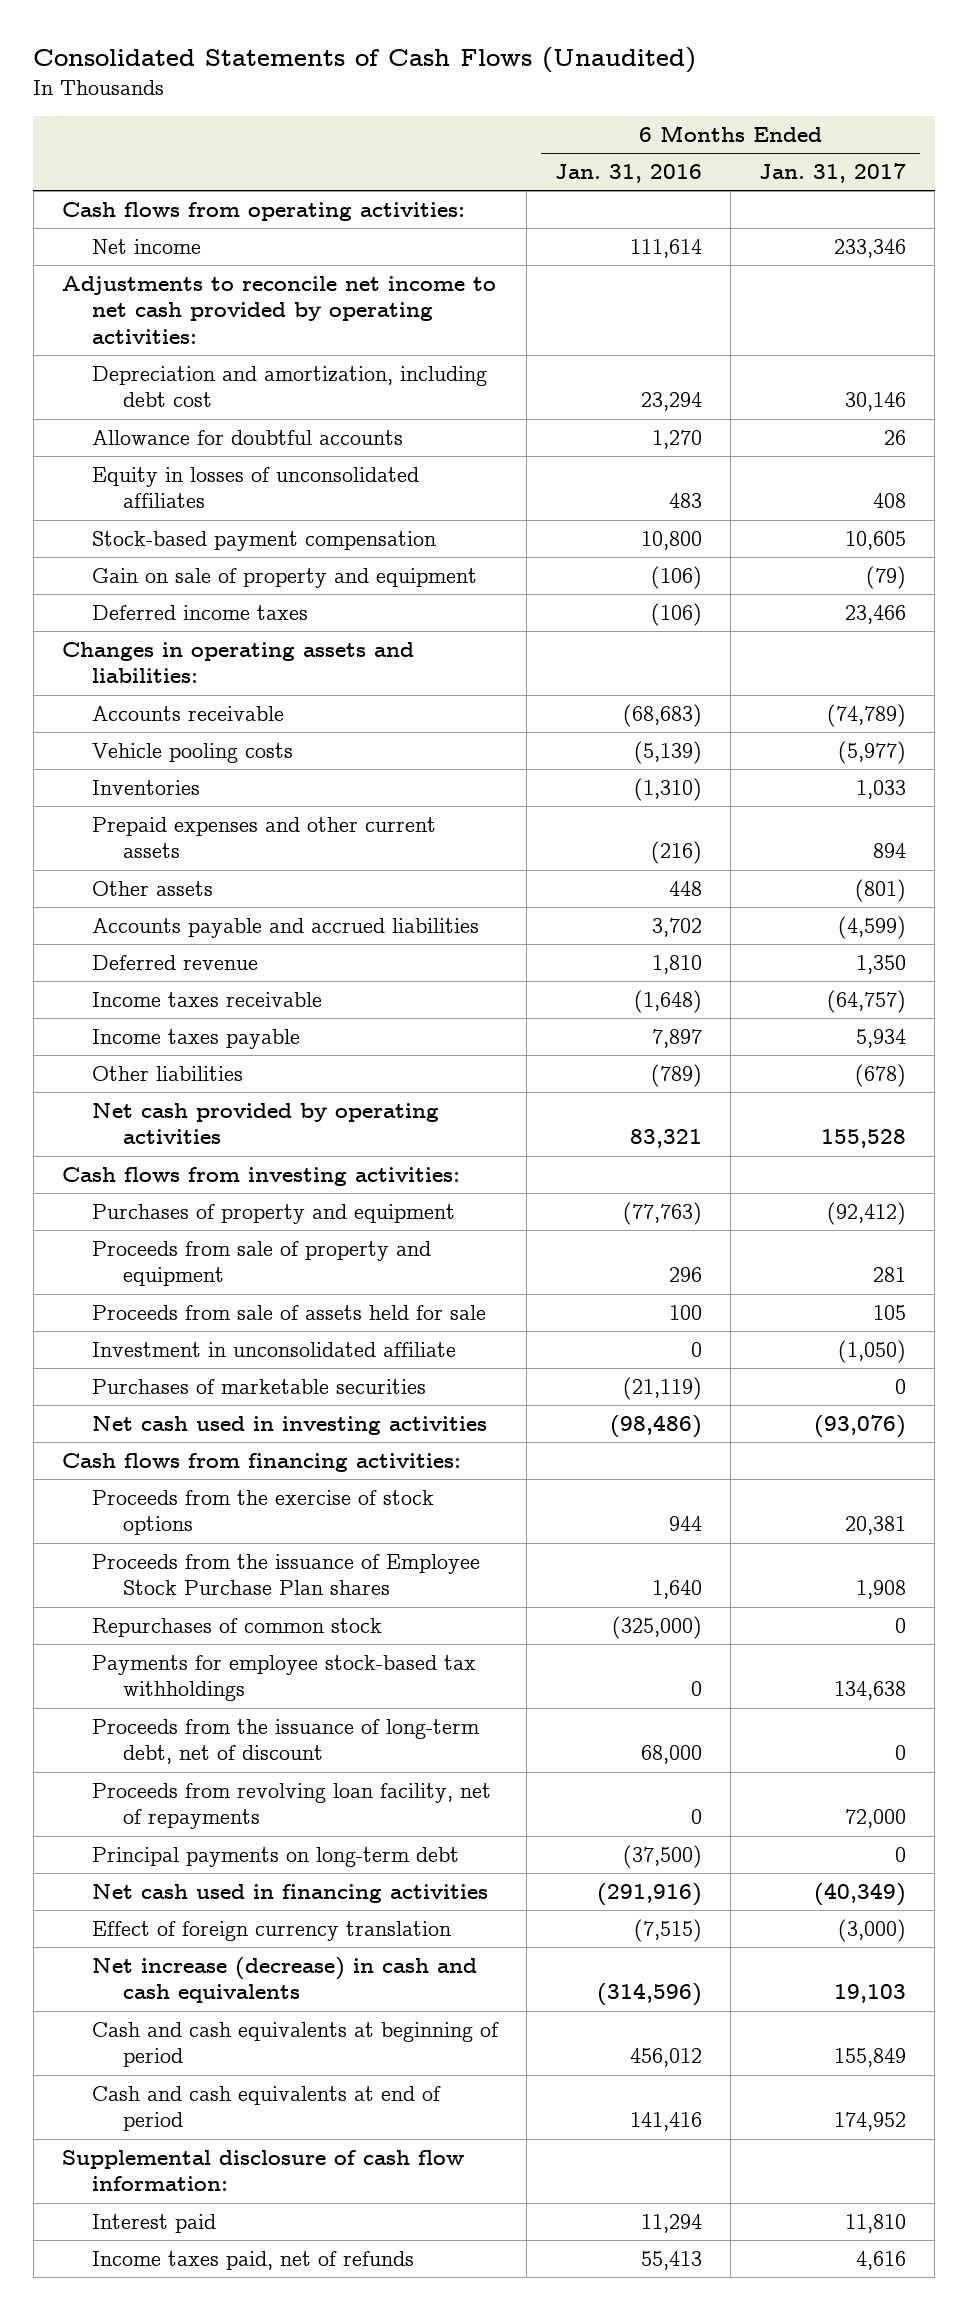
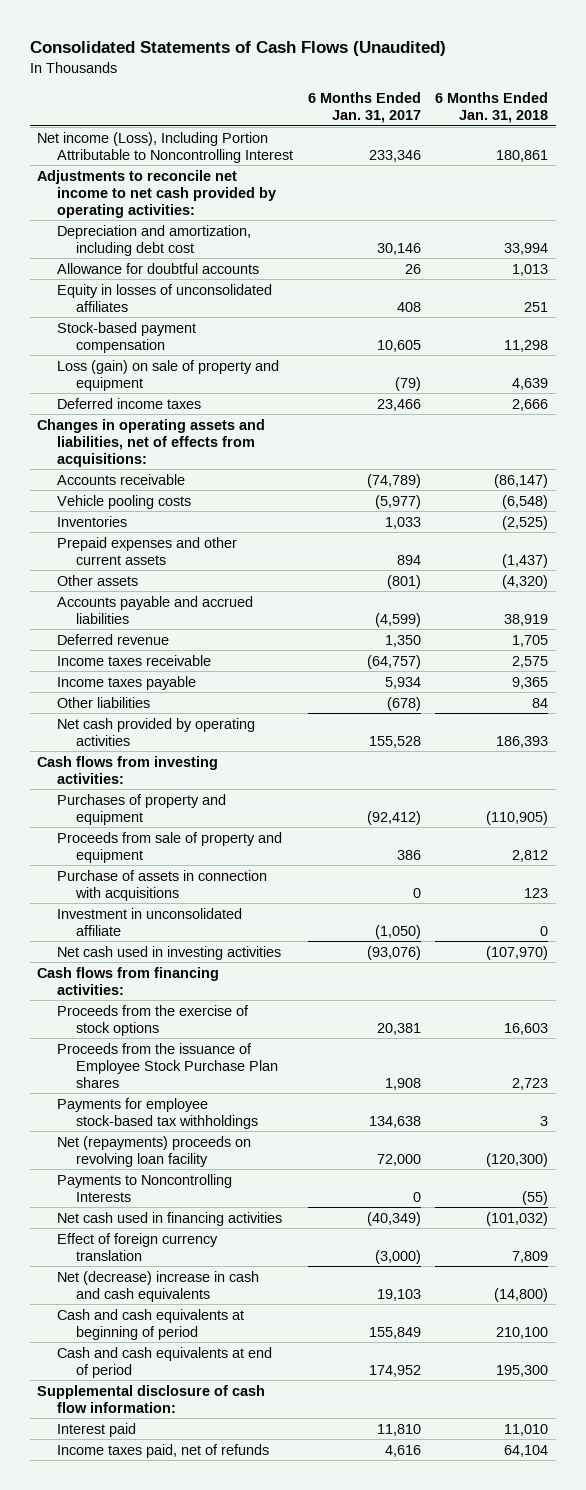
- | 6 Months Ended Jan. 31, 2016 | 6 Months Ended Jan. 31, 2017
+ | 6 Months Ended Jan. 31, 2017 | 6 Months Ended Jan. 31, 2018
- Cash flows from operating activities:
- Net income | 111,614 | 233,346
+ Net income (Loss), Including Portion Attributable to Noncontrolling Interest | 233,346 | 180,861
- Gain on sale of property and equipment | (106) | (79)
+ Loss (gain) on sale of property and equipment | (79) | 4,639
- Changes in operating assets and liabilities:
+ Changes in operating assets and liabilities, net of effects from acquisitions:
- Proceeds from sale of property and equipment | 296 | 281
- Proceeds from sale of assets held for sale | 100 | 105
+ Proceeds from sale of property and equipment | 386 | 2,812
+ Purchase of assets in connection with acquisitions | 0 | 123
- Purchases of marketable securities | (21,119) | 0
- Repurchases of common stock | (325,000) | 0
- Proceeds from the issuance of long-term debt, net of discount | 68,000 | 0
- Proceeds from revolving loan facility, net of repayments | 0 | 72,000
- Principal payments on long-term debt | (37,500) | 0
+ Net (repayments) proceeds on revolving loan facility | 72,000 | (120,300)
+ Payments to Noncontrolling Interests | 0 | (55)
- Net increase (decrease) in cash and cash equivalents | (314,596) | 19,103
+ Net (decrease) increase in cash and cash equivalents | 19,103 | (14,800)

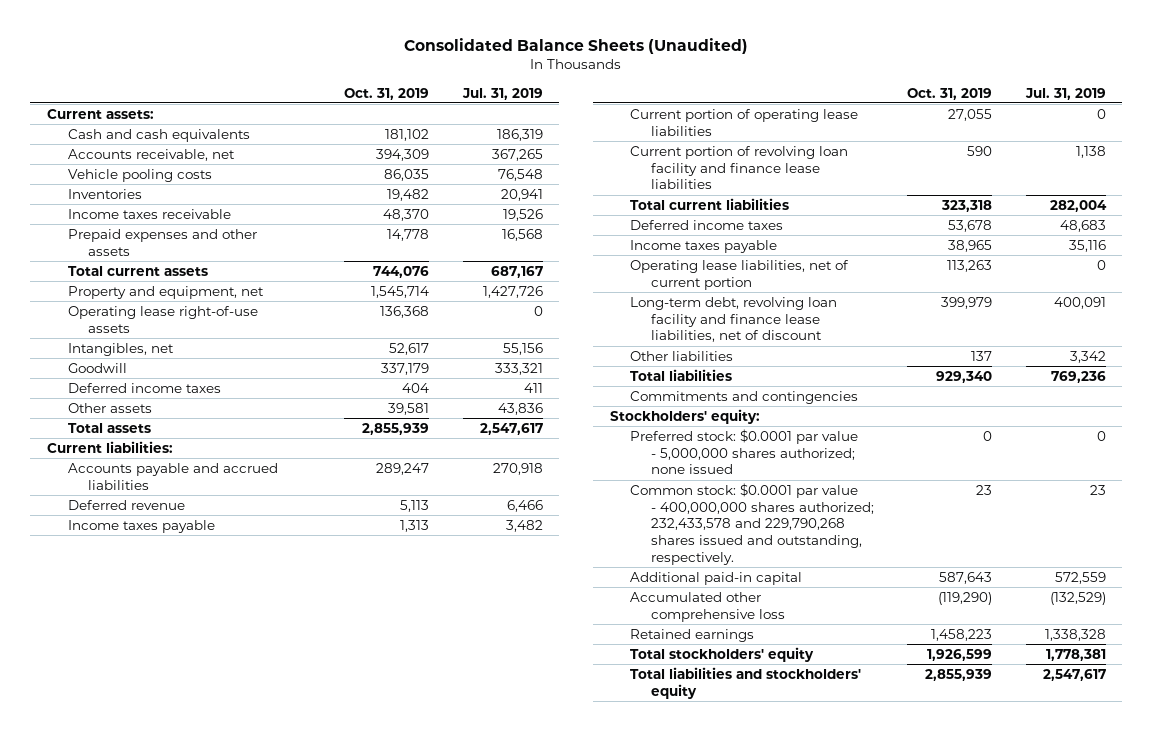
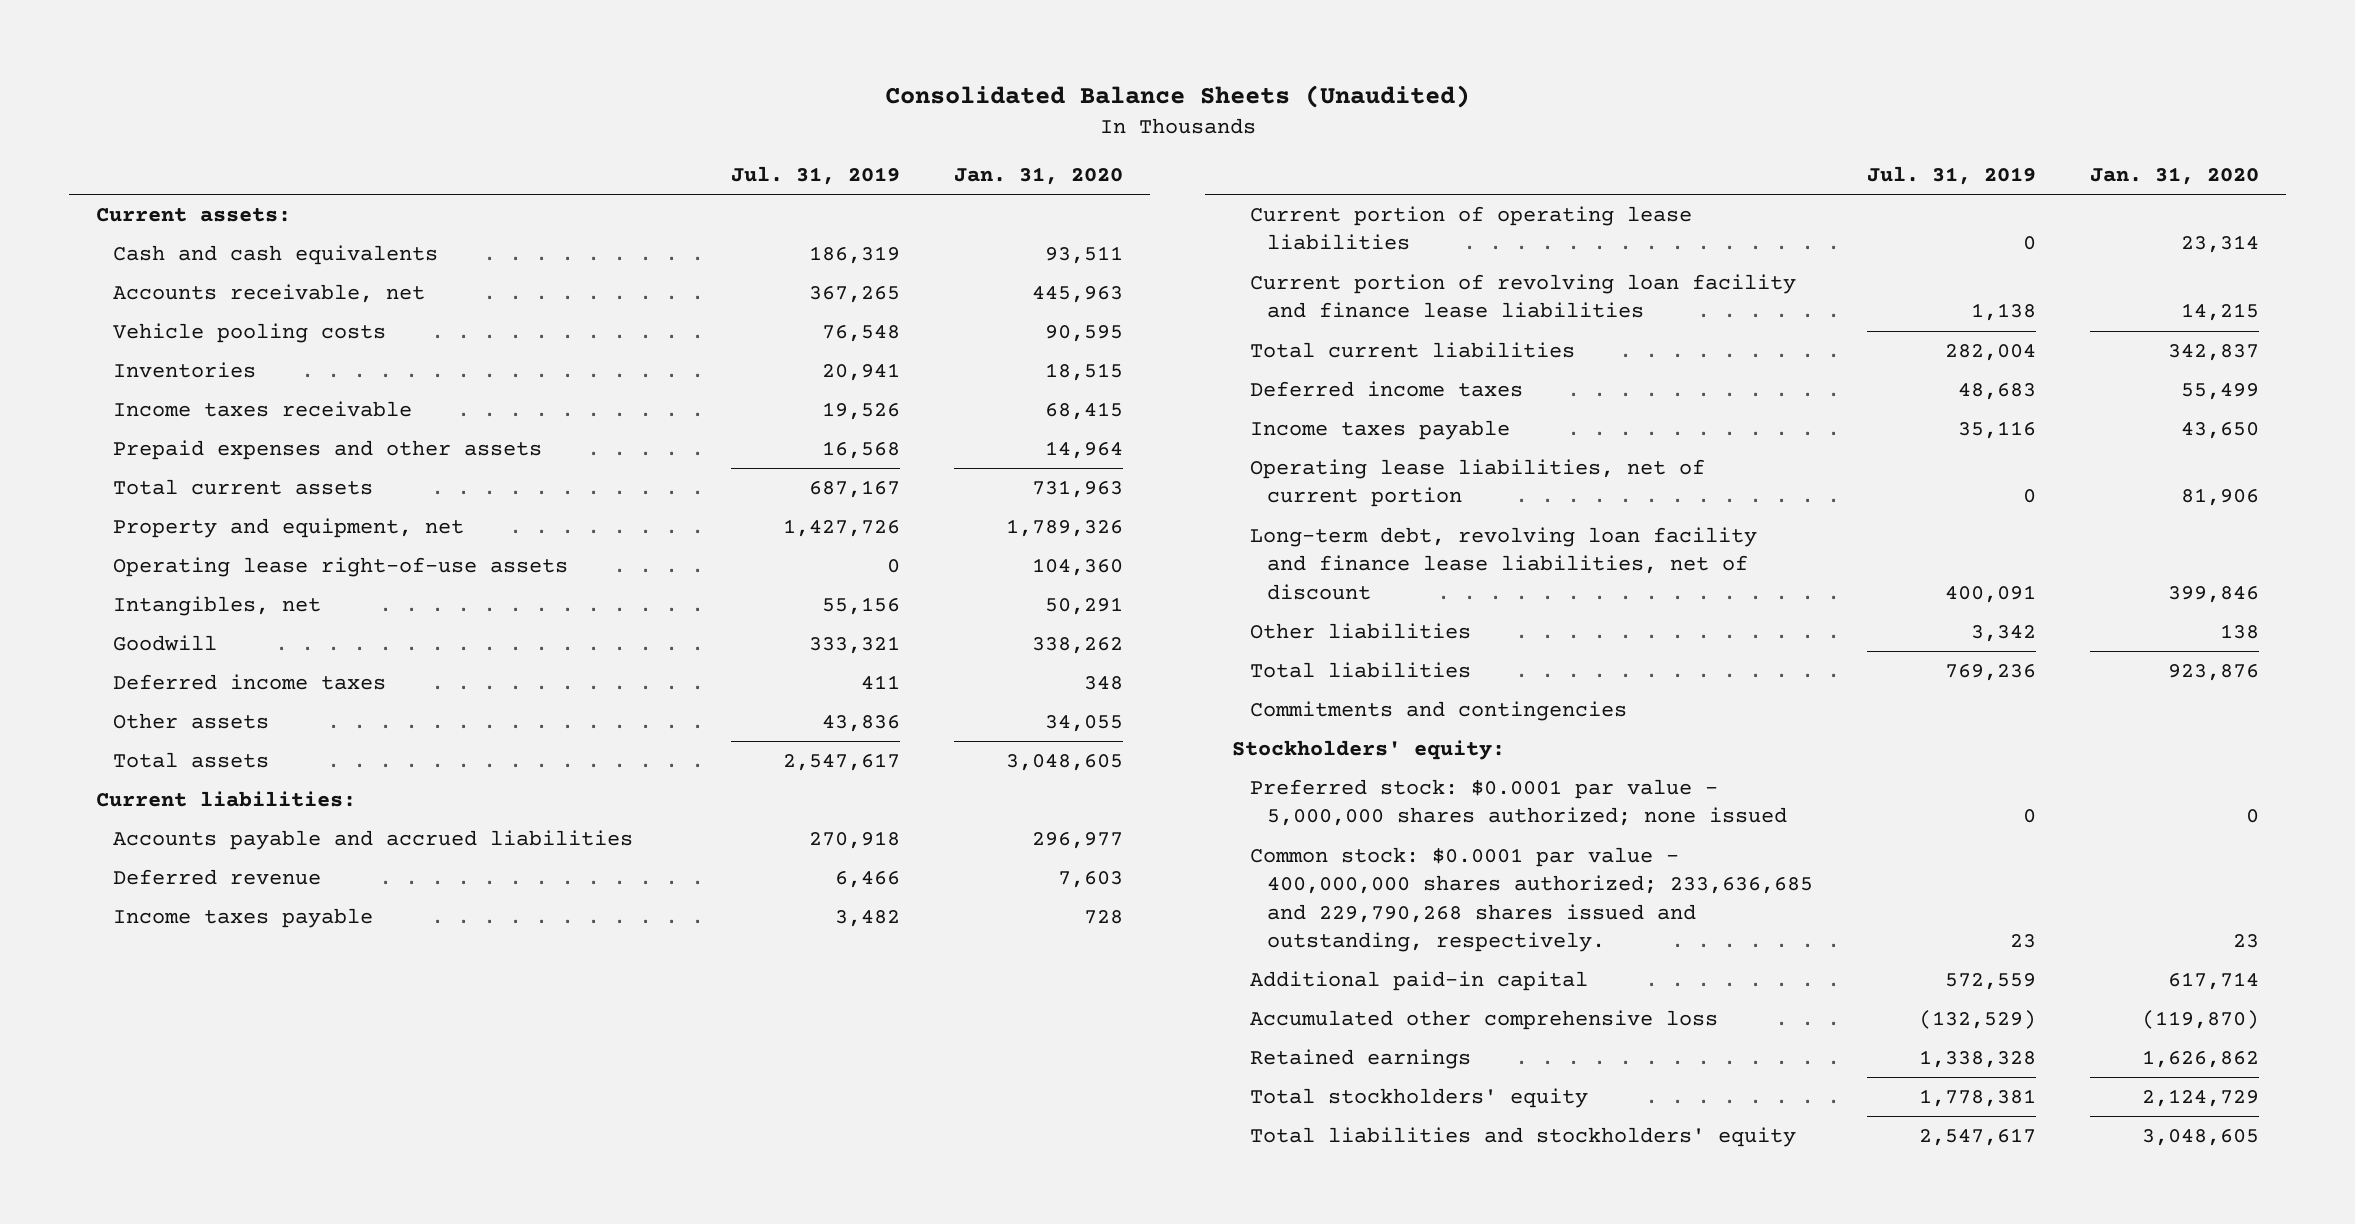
- | Oct. 31, 2019 | Jul. 31, 2019
+ | Jul. 31, 2019 | Jan. 31, 2020
- Common stock: $0.0001 par value - 400,000,000 shares authorized; 232,433,578 and 229,790,268 shares issued and outstanding, respectively. | 23 | 23
+ Common stock: $0.0001 par value - 400,000,000 shares authorized; 233,636,685 and 229,790,268 shares issued and outstanding, respectively. | 23 | 23

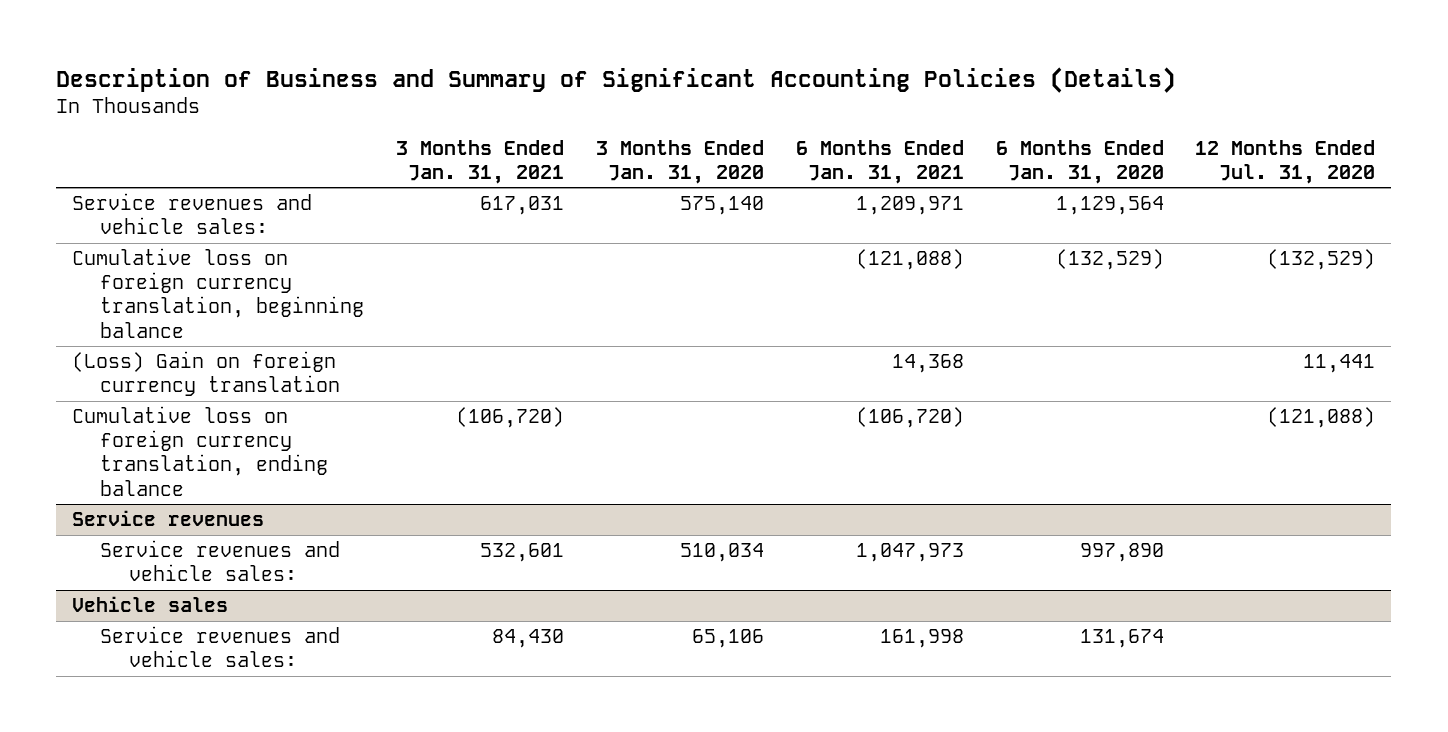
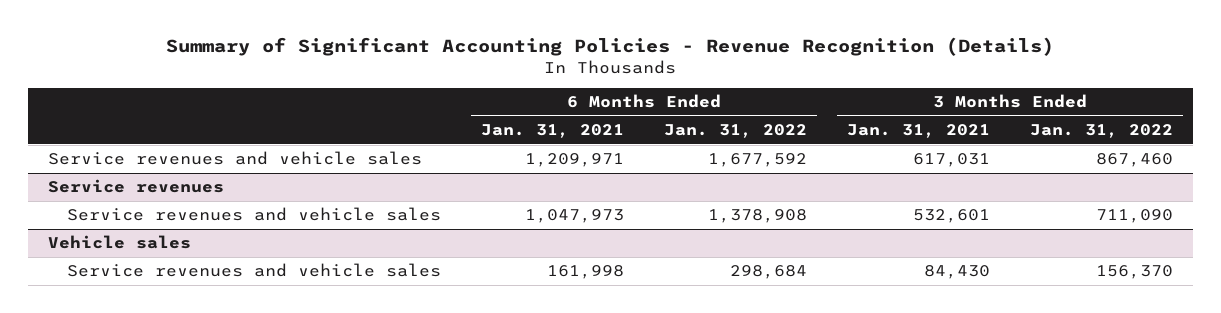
- Description of Business and Summary of Significant Accounting Policies (Details)
+ Summary of Significant Accounting Policies - Revenue Recognition (Details)
- | 3 Months Ended Jan. 31, 2021 | 3 Months Ended Jan. 31, 2020 | 6 Months Ended Jan. 31, 2021 | 6 Months Ended Jan. 31, 2020 | 12 Months Ended Jul. 31, 2020
+ | 6 Months Ended Jan. 31, 2021 | 6 Months Ended Jan. 31, 2022 | 3 Months Ended Jan. 31, 2021 | 3 Months Ended Jan. 31, 2022
- Service revenues and vehicle sales: | 617,031 | 575,140 | 1,209,971 | 1,129,564 |
- Cumulative loss on foreign currency translation, beginning balance | | | (121,088) | (132,529) | (132,529)
- (Loss) Gain on foreign currency translation | | | 14,368 | | 11,441
- Cumulative loss on foreign currency translation, ending balance | (106,720) | | (106,720) | | (121,088)
+ Service revenues and vehicle sales | 1,209,971 | 1,677,592 | 617,031 | 867,460
@ Service revenues
- Service revenues and vehicle sales: | 532,601 | 510,034 | 1,047,973 | 997,890 |
+ Service revenues and vehicle sales | 1,047,973 | 1,378,908 | 532,601 | 711,090
@ Vehicle sales
- Service revenues and vehicle sales: | 84,430 | 65,106 | 161,998 | 131,674 |
+ Service revenues and vehicle sales | 161,998 | 298,684 | 84,430 | 156,370

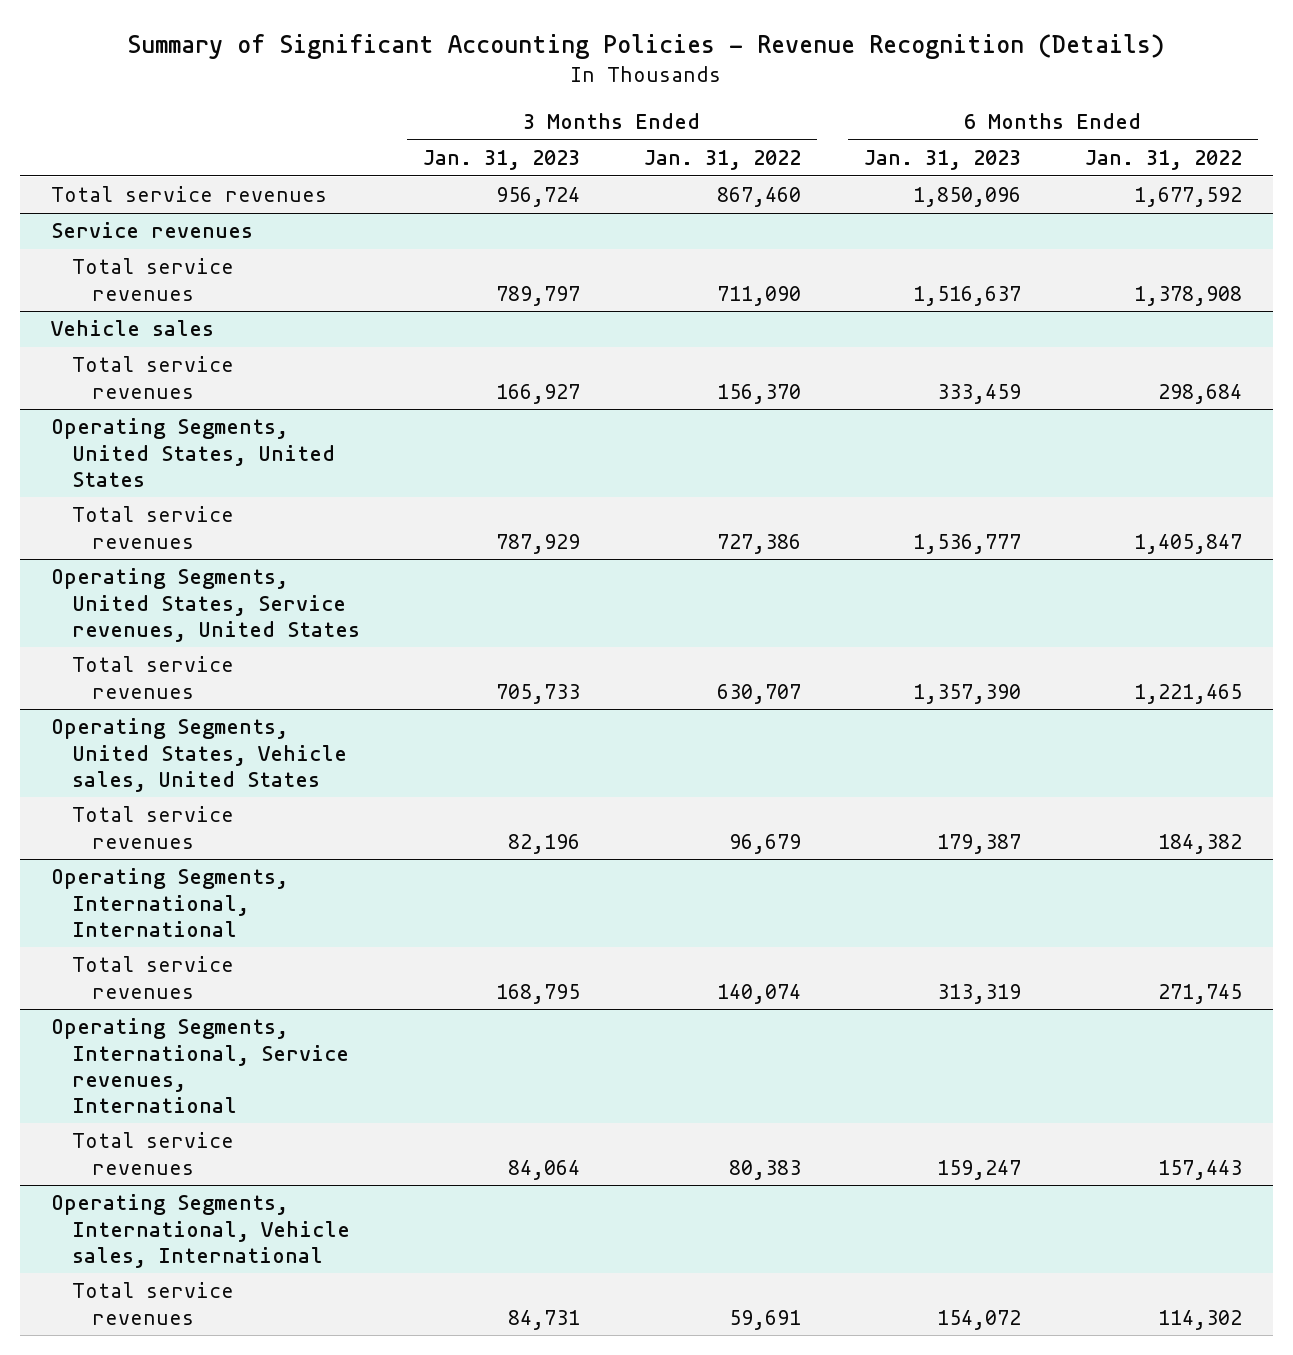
- | 6 Months Ended Jan. 31, 2021 | 6 Months Ended Jan. 31, 2022 | 3 Months Ended Jan. 31, 2021 | 3 Months Ended Jan. 31, 2022
+ | 3 Months Ended Jan. 31, 2023 | 3 Months Ended Jan. 31, 2022 | 6 Months Ended Jan. 31, 2023 | 6 Months Ended Jan. 31, 2022
- Service revenues and vehicle sales | 1,209,971 | 1,677,592 | 617,031 | 867,460
+ Total service revenues | 956,724 | 867,460 | 1,850,096 | 1,677,592
@ Service revenues
- Service revenues and vehicle sales | 1,047,973 | 1,378,908 | 532,601 | 711,090
+ Total service revenues | 789,797 | 711,090 | 1,516,637 | 1,378,908
@ Vehicle sales
- Service revenues and vehicle sales | 161,998 | 298,684 | 84,430 | 156,370
+ Total service revenues | 166,927 | 156,370 | 333,459 | 298,684
+ Operating Segments, United States, United States
+ Total service revenues | 787,929 | 727,386 | 1,536,777 | 1,405,847
+ Operating Segments, United States, Service revenues, United States
+ Total service revenues | 705,733 | 630,707 | 1,357,390 | 1,221,465
+ Operating Segments, United States, Vehicle sales, United States
+ Total service revenues | 82,196 | 96,679 | 179,387 | 184,382
+ Operating Segments, International, International
+ Total service revenues | 168,795 | 140,074 | 313,319 | 271,745
+ Operating Segments, International, Service revenues, International
+ Total service revenues | 84,064 | 80,383 | 159,247 | 157,443
+ Operating Segments, International, Vehicle sales, International
+ Total service revenues | 84,731 | 59,691 | 154,072 | 114,302

